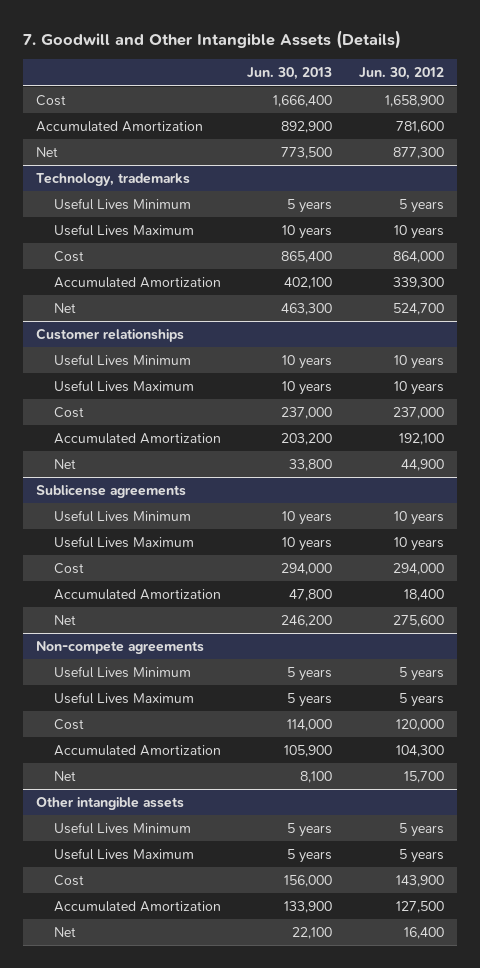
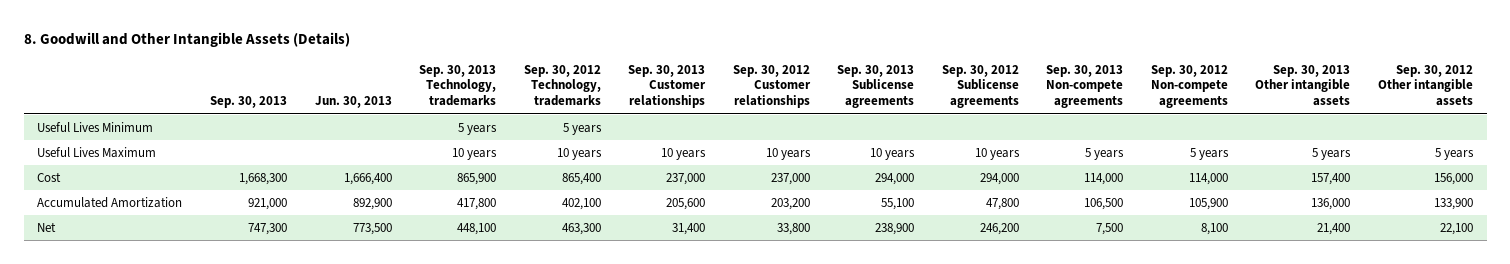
- 7. Goodwill and Other Intangible Assets (Details)
+ 8. Goodwill and Other Intangible Assets (Details)
- | Jun. 30, 2013 | Jun. 30, 2012
+ | Sep. 30, 2013 | Jun. 30, 2013 | Sep. 30, 2013 Technology, trademarks | Sep. 30, 2012 Technology, trademarks | Sep. 30, 2013 Customer relationships | Sep. 30, 2012 Customer relationships | Sep. 30, 2013 Sublicense agreements | Sep. 30, 2012 Sublicense agreements | Sep. 30, 2013 Non-compete agreements | Sep. 30, 2012 Non-compete agreements | Sep. 30, 2013 Other intangible assets | Sep. 30, 2012 Other intangible assets
+ Useful Lives Minimum | | | 5 years | 5 years | | | | | | | |
+ Useful Lives Maximum | | | 10 years | 10 years | 10 years | 10 years | 10 years | 10 years | 5 years | 5 years | 5 years | 5 years
- Technology, trademarks
- Useful Lives Minimum | 5 years | 5 years
- Useful Lives Maximum | 10 years | 10 years
- Cost | 865,400 | 864,000
- Accumulated Amortization | 402,100 | 339,300
- Net | 463,300 | 524,700
- Customer relationships
- Useful Lives Minimum | 10 years | 10 years
- Useful Lives Maximum | 10 years | 10 years
- Cost | 237,000 | 237,000
- Accumulated Amortization | 203,200 | 192,100
- Net | 33,800 | 44,900
- Sublicense agreements
- Useful Lives Minimum | 10 years | 10 years
- Useful Lives Maximum | 10 years | 10 years
- Cost | 294,000 | 294,000
- Accumulated Amortization | 47,800 | 18,400
- Net | 246,200 | 275,600
- Non-compete agreements
- Useful Lives Minimum | 5 years | 5 years
- Useful Lives Maximum | 5 years | 5 years
- Cost | 114,000 | 120,000
- Accumulated Amortization | 105,900 | 104,300
- Net | 8,100 | 15,700
- Other intangible assets
- Useful Lives Minimum | 5 years | 5 years
- Useful Lives Maximum | 5 years | 5 years
- Cost | 156,000 | 143,900
- Accumulated Amortization | 133,900 | 127,500
- Net | 22,100 | 16,400

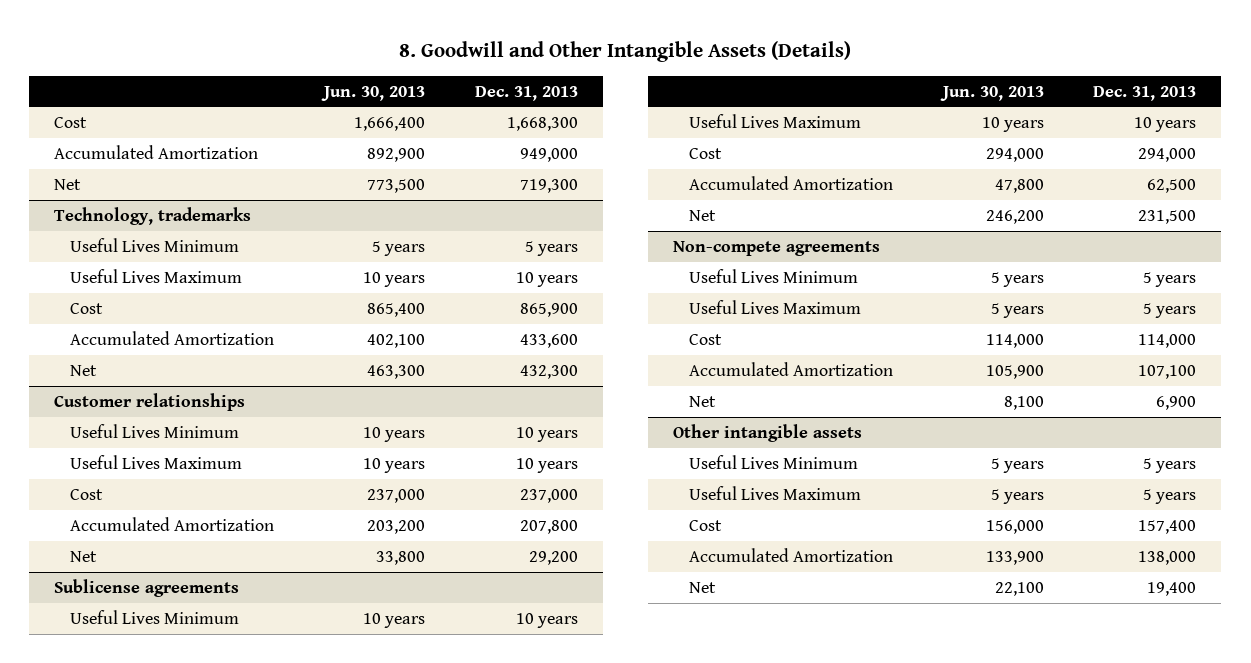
- | Sep. 30, 2013 | Jun. 30, 2013 | Sep. 30, 2013 Technology, trademarks | Sep. 30, 2012 Technology, trademarks | Sep. 30, 2013 Customer relationships | Sep. 30, 2012 Customer relationships | Sep. 30, 2013 Sublicense agreements | Sep. 30, 2012 Sublicense agreements | Sep. 30, 2013 Non-compete agreements | Sep. 30, 2012 Non-compete agreements | Sep. 30, 2013 Other intangible assets | Sep. 30, 2012 Other intangible assets
+ | Jun. 30, 2013 | Dec. 31, 2013
- Useful Lives Minimum | | | 5 years | 5 years | | | | | | | |
- Useful Lives Maximum | | | 10 years | 10 years | 10 years | 10 years | 10 years | 10 years | 5 years | 5 years | 5 years | 5 years
+ Technology, trademarks
+ Useful Lives Minimum | 5 years | 5 years
+ Useful Lives Maximum | 10 years | 10 years
+ Cost | 865,400 | 865,900
+ Accumulated Amortization | 402,100 | 433,600
+ Net | 463,300 | 432,300
+ Customer relationships
+ Useful Lives Minimum | 10 years | 10 years
+ Useful Lives Maximum | 10 years | 10 years
+ Cost | 237,000 | 237,000
+ Accumulated Amortization | 203,200 | 207,800
+ Net | 33,800 | 29,200
+ Sublicense agreements
+ Useful Lives Minimum | 10 years | 10 years
+ Useful Lives Maximum | 10 years | 10 years
+ Cost | 294,000 | 294,000
+ Accumulated Amortization | 47,800 | 62,500
+ Net | 246,200 | 231,500
+ Non-compete agreements
+ Useful Lives Minimum | 5 years | 5 years
+ Useful Lives Maximum | 5 years | 5 years
+ Cost | 114,000 | 114,000
+ Accumulated Amortization | 105,900 | 107,100
+ Net | 8,100 | 6,900
+ Other intangible assets
+ Useful Lives Minimum | 5 years | 5 years
+ Useful Lives Maximum | 5 years | 5 years
+ Cost | 156,000 | 157,400
+ Accumulated Amortization | 133,900 | 138,000
+ Net | 22,100 | 19,400

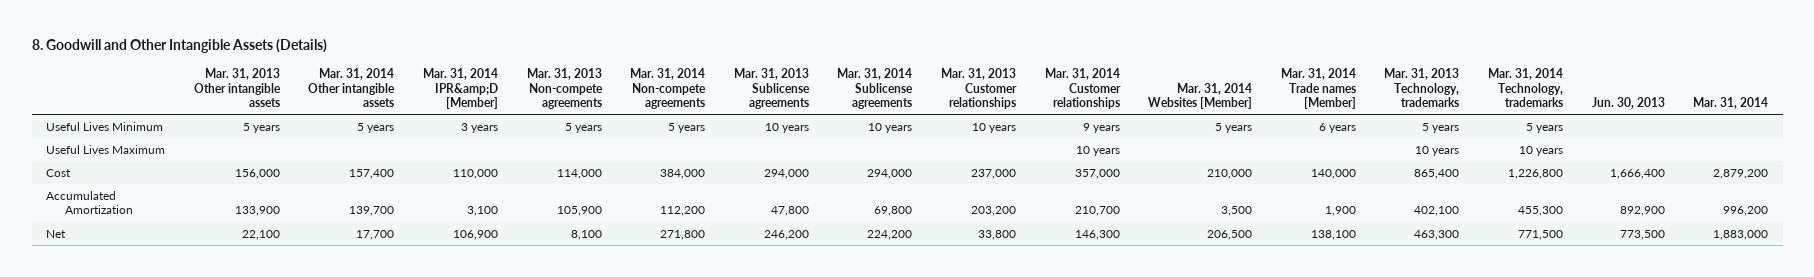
- | Jun. 30, 2013 | Dec. 31, 2013
+ | Mar. 31, 2013 Other intangible assets | Mar. 31, 2014 Other intangible assets | Mar. 31, 2014 IPR&amp;D [Member] | Mar. 31, 2013 Non-compete agreements | Mar. 31, 2014 Non-compete agreements | Mar. 31, 2013 Sublicense agreements | Mar. 31, 2014 Sublicense agreements | Mar. 31, 2013 Customer relationships | Mar. 31, 2014 Customer relationships | Mar. 31, 2014 Websites [Member] | Mar. 31, 2014 Trade names [Member] | Mar. 31, 2013 Technology, trademarks | Mar. 31, 2014 Technology, trademarks | Jun. 30, 2013 | Mar. 31, 2014
+ Useful Lives Minimum | 5 years | 5 years | 3 years | 5 years | 5 years | 10 years | 10 years | 10 years | 9 years | 5 years | 6 years | 5 years | 5 years | |
+ Useful Lives Maximum | | | | | | | | | 10 years | | | 10 years | 10 years | |
- Technology, trademarks
- Useful Lives Minimum | 5 years | 5 years
- Useful Lives Maximum | 10 years | 10 years
- Cost | 865,400 | 865,900
- Accumulated Amortization | 402,100 | 433,600
- Net | 463,300 | 432,300
- Customer relationships
- Useful Lives Minimum | 10 years | 10 years
- Useful Lives Maximum | 10 years | 10 years
- Cost | 237,000 | 237,000
- Accumulated Amortization | 203,200 | 207,800
- Net | 33,800 | 29,200
- Sublicense agreements
- Useful Lives Minimum | 10 years | 10 years
- Useful Lives Maximum | 10 years | 10 years
- Cost | 294,000 | 294,000
- Accumulated Amortization | 47,800 | 62,500
- Net | 246,200 | 231,500
- Non-compete agreements
- Useful Lives Minimum | 5 years | 5 years
- Useful Lives Maximum | 5 years | 5 years
- Cost | 114,000 | 114,000
- Accumulated Amortization | 105,900 | 107,100
- Net | 8,100 | 6,900
- Other intangible assets
- Useful Lives Minimum | 5 years | 5 years
- Useful Lives Maximum | 5 years | 5 years
- Cost | 156,000 | 157,400
- Accumulated Amortization | 133,900 | 138,000
- Net | 22,100 | 19,400

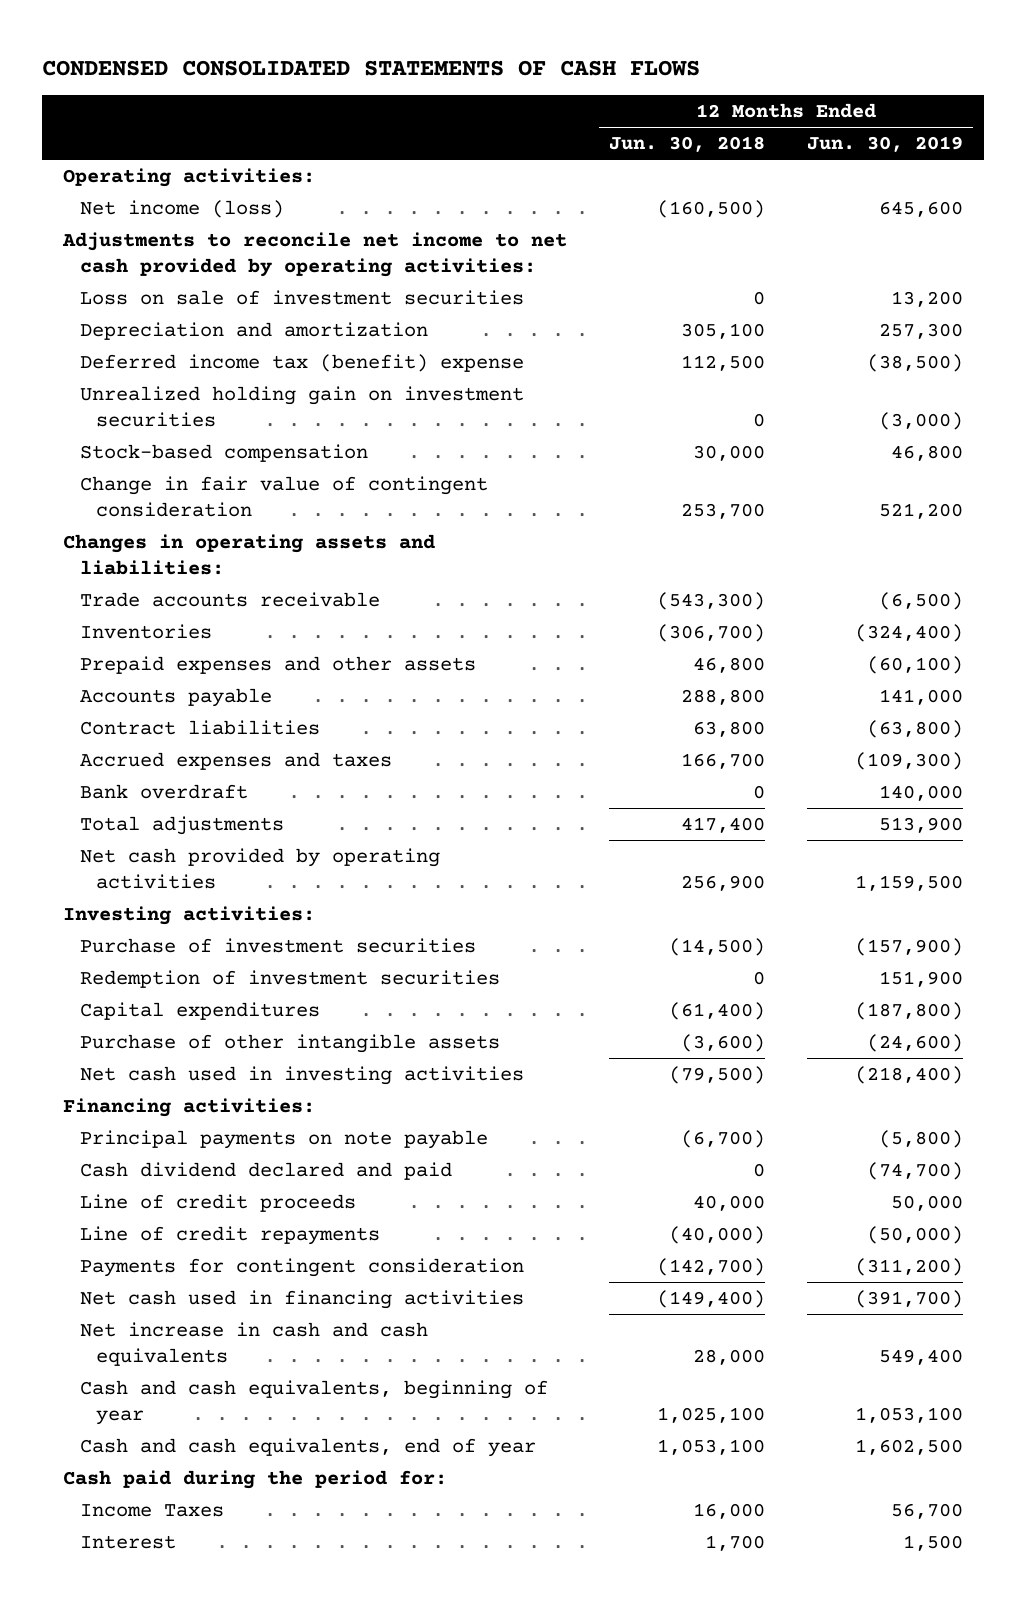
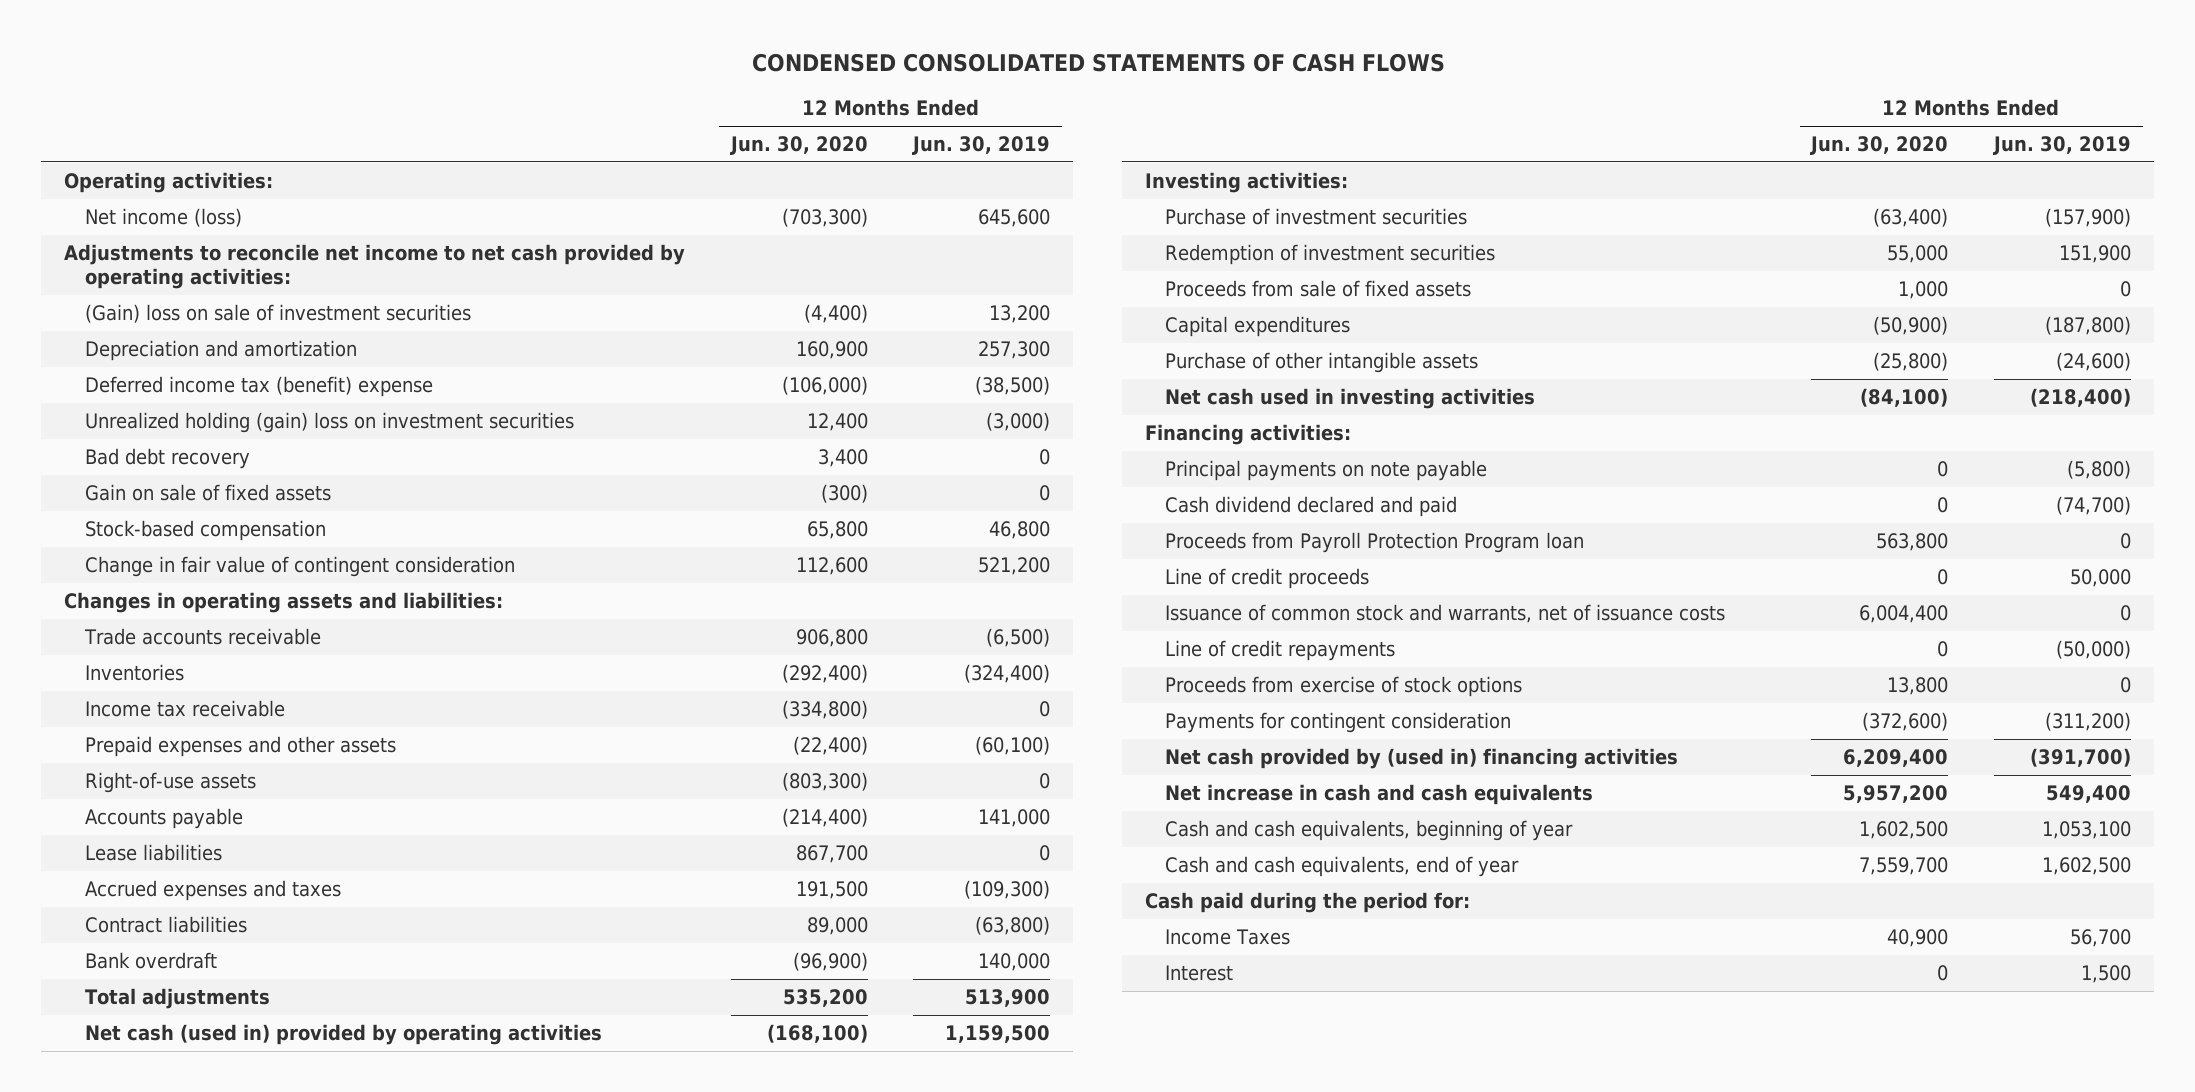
- | 12 Months Ended Jun. 30, 2018 | 12 Months Ended Jun. 30, 2019
+ | 12 Months Ended Jun. 30, 2020 | 12 Months Ended Jun. 30, 2019
- Loss on sale of investment securities | 0 | 13,200
+ (Gain) loss on sale of investment securities | (4,400) | 13,200
- Unrealized holding gain on investment securities | 0 | (3,000)
+ Unrealized holding (gain) loss on investment securities | 12,400 | (3,000)
+ Bad debt recovery | 3,400 | 0
+ Gain on sale of fixed assets | (300) | 0
+ Income tax receivable | (334,800) | 0
+ Right-of-use assets | (803,300) | 0
+ Lease liabilities | 867,700 | 0
moved down: Contract liabilities | 89,000 | (63,800)
- Net cash provided by operating activities | 256,900 | 1,159,500
+ Net cash (used in) provided by operating activities | (168,100) | 1,159,500
+ Proceeds from sale of fixed assets | 1,000 | 0
+ Proceeds from Payroll Protection Program loan | 563,800 | 0
+ Issuance of common stock and warrants, net of issuance costs | 6,004,400 | 0
+ Proceeds from exercise of stock options | 13,800 | 0
- Net cash used in financing activities | (149,400) | (391,700)
+ Net cash provided by (used in) financing activities | 6,209,400 | (391,700)

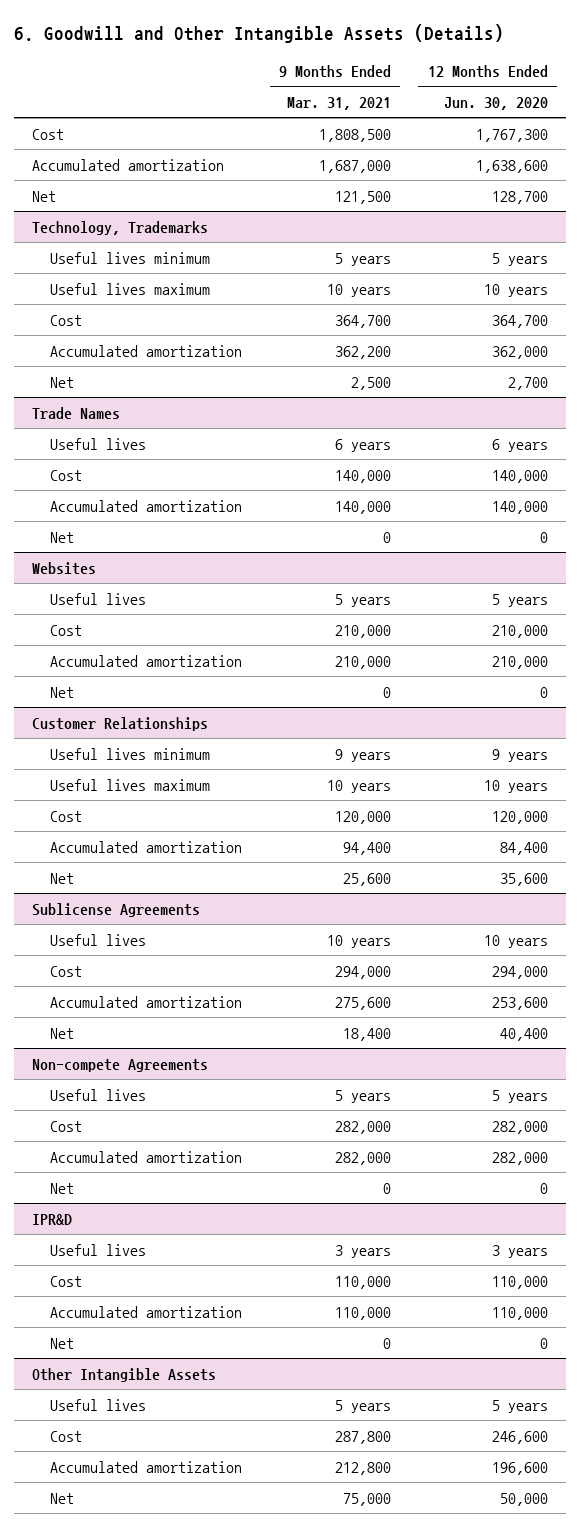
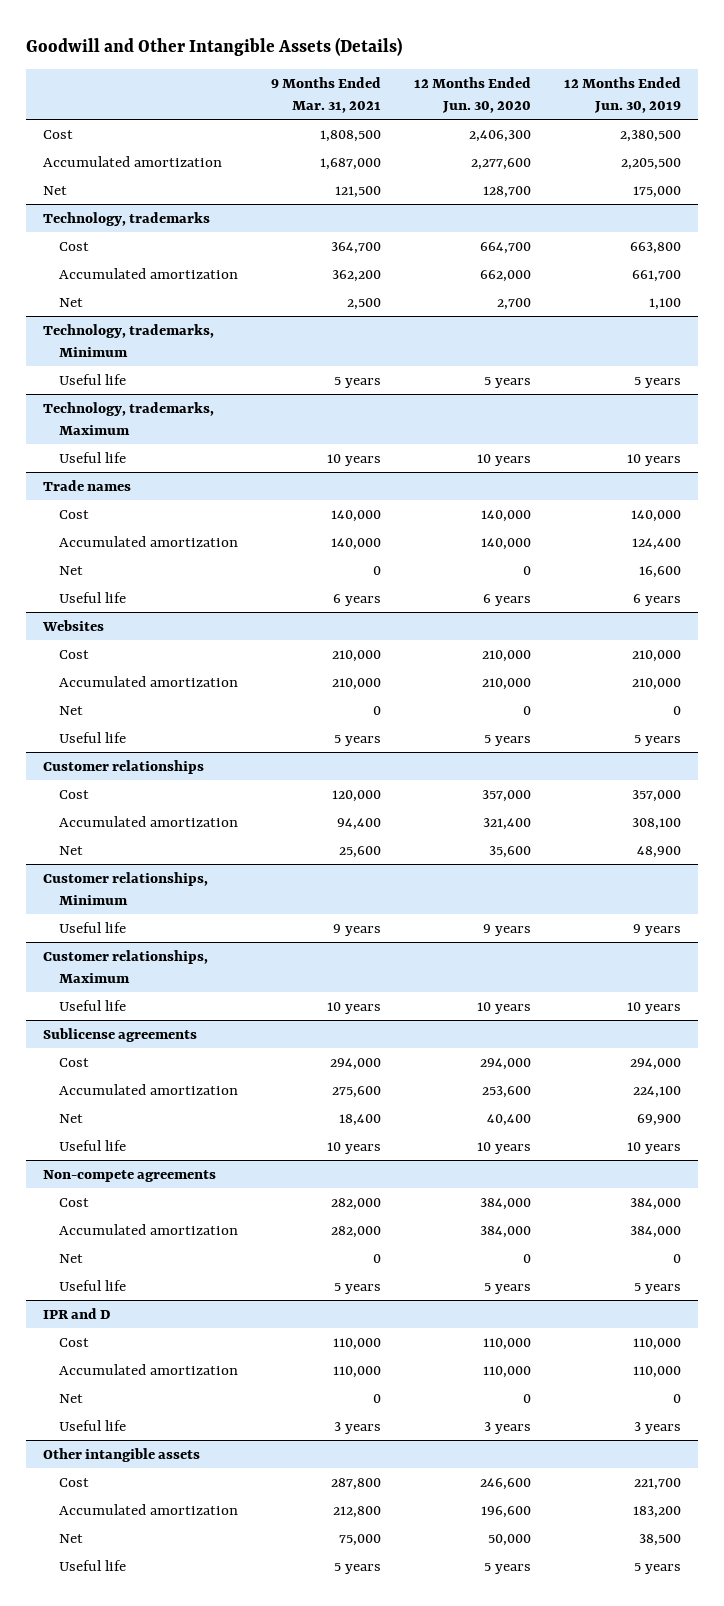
- 6. Goodwill and Other Intangible Assets (Details)
+ Goodwill and Other Intangible Assets (Details)
- | 9 Months Ended Mar. 31, 2021 | 12 Months Ended Jun. 30, 2020
+ | 9 Months Ended Mar. 31, 2021 | 12 Months Ended Jun. 30, 2020 | 12 Months Ended Jun. 30, 2019
- Cost | 1,808,500 | 1,767,300
- Accumulated amortization | 1,687,000 | 1,638,600
+ Cost | 1,808,500 | 2,406,300 | 2,380,500
+ Accumulated amortization | 1,687,000 | 2,277,600 | 2,205,500
- Technology, Trademarks
- Useful lives minimum | 5 years | 5 years
- Useful lives maximum | 10 years | 10 years
- Cost | 364,700 | 364,700
- Accumulated amortization | 362,200 | 362,000
+ Technology, trademarks
+ Cost | 364,700 | 664,700 | 663,800
+ Accumulated amortization | 362,200 | 662,000 | 661,700
- Trade Names
- Useful lives | 6 years | 6 years
+ Technology, trademarks, Minimum
+ Useful life | 5 years | 5 years | 5 years
+ Technology, trademarks, Maximum
+ Useful life | 10 years | 10 years | 10 years
+ Trade names
+ Useful life | 6 years | 6 years | 6 years
@ Websites
- Useful lives | 5 years | 5 years
- Customer Relationships
- Useful lives minimum | 9 years | 9 years
- Useful lives maximum | 10 years | 10 years
- Cost | 120,000 | 120,000
- Accumulated amortization | 94,400 | 84,400
@ Websites
+ Useful life | 5 years | 5 years | 5 years
+ Customer relationships
+ Cost | 120,000 | 357,000 | 357,000
+ Accumulated amortization | 94,400 | 321,400 | 308,100
- Sublicense Agreements
- Useful lives | 10 years | 10 years
+ Customer relationships, Minimum
+ Useful life | 9 years | 9 years | 9 years
+ Customer relationships, Maximum
+ Useful life | 10 years | 10 years | 10 years
+ Sublicense agreements
- Non-compete Agreements
- Useful lives | 5 years | 5 years
- Cost | 282,000 | 282,000
- Accumulated amortization | 282,000 | 282,000
+ Useful life | 10 years | 10 years | 10 years
+ Non-compete agreements
+ Cost | 282,000 | 384,000 | 384,000
+ Accumulated amortization | 282,000 | 384,000 | 384,000
- IPR&D
- Useful lives | 3 years | 3 years
+ Useful life | 5 years | 5 years | 5 years
+ IPR and D
- Other Intangible Assets
- Useful lives | 5 years | 5 years
+ Useful life | 3 years | 3 years | 3 years
+ Other intangible assets
+ Useful life | 5 years | 5 years | 5 years

